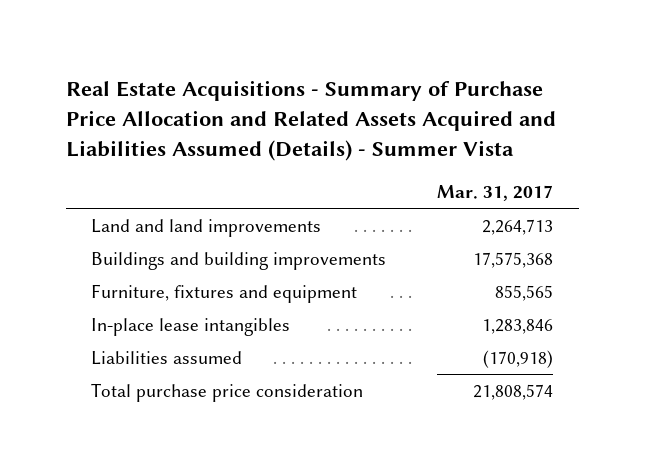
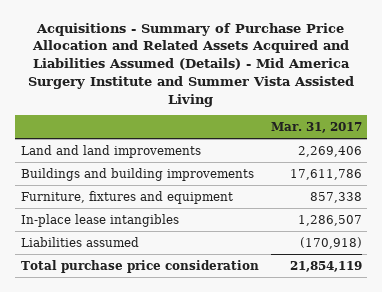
- Real Estate Acquisitions - Summary of Purchase Price Allocation and Related Assets Acquired and Liabilities Assumed (Details) - Summer Vista
+ Acquisitions - Summary of Purchase Price Allocation and Related Assets Acquired and Liabilities Assumed (Details) - Mid America Surgery Institute and Summer Vista Assisted Living
- Land and land improvements | 2,264,713
- Buildings and building improvements | 17,575,368
- Furniture, fixtures and equipment | 855,565
- In-place lease intangibles | 1,283,846
+ Land and land improvements | 2,269,406
+ Buildings and building improvements | 17,611,786
+ Furniture, fixtures and equipment | 857,338
+ In-place lease intangibles | 1,286,507
- Total purchase price consideration | 21,808,574
+ Total purchase price consideration | 21,854,119

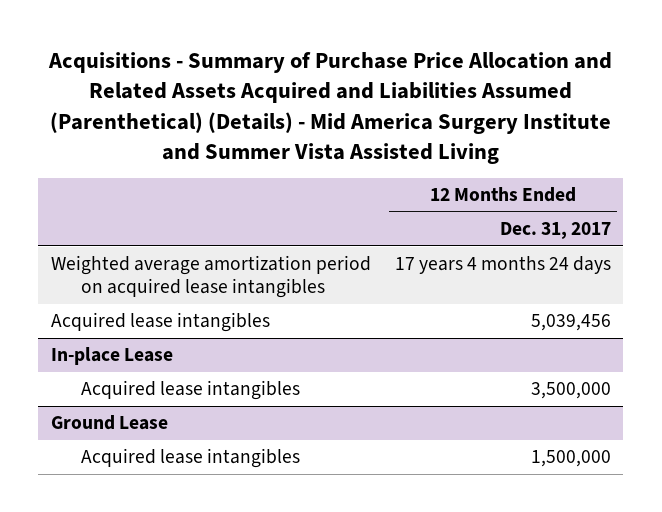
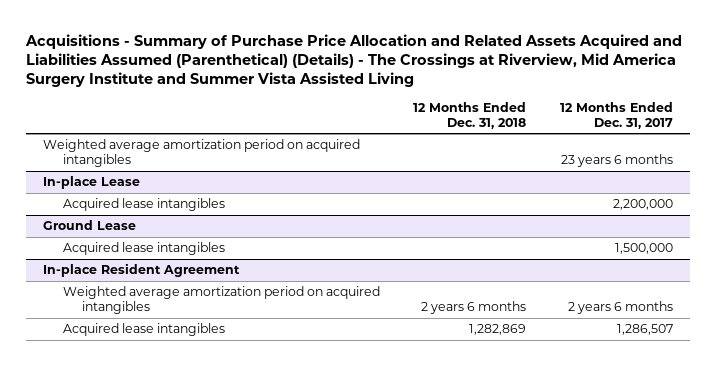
- Acquisitions - Summary of Purchase Price Allocation and Related Assets Acquired and Liabilities Assumed (Parenthetical) (Details) - Mid America Surgery Institute and Summer Vista Assisted Living
+ Acquisitions - Summary of Purchase Price Allocation and Related Assets Acquired and Liabilities Assumed (Parenthetical) (Details) - The Crossings at Riverview, Mid America Surgery Institute and Summer Vista Assisted Living
- | 12 Months Ended Dec. 31, 2017
+ | 12 Months Ended Dec. 31, 2018 | 12 Months Ended Dec. 31, 2017
- Weighted average amortization period on acquired lease intangibles | 17 years 4 months 24 days
- Acquired lease intangibles | 5,039,456
+ Weighted average amortization period on acquired intangibles | | 23 years 6 months
@ In-place Lease
- Acquired lease intangibles | 3,500,000
+ Acquired lease intangibles | | 2,200,000
+ In-place Resident Agreement
+ Weighted average amortization period on acquired intangibles | 2 years 6 months | 2 years 6 months
+ Acquired lease intangibles | 1,282,869 | 1,286,507

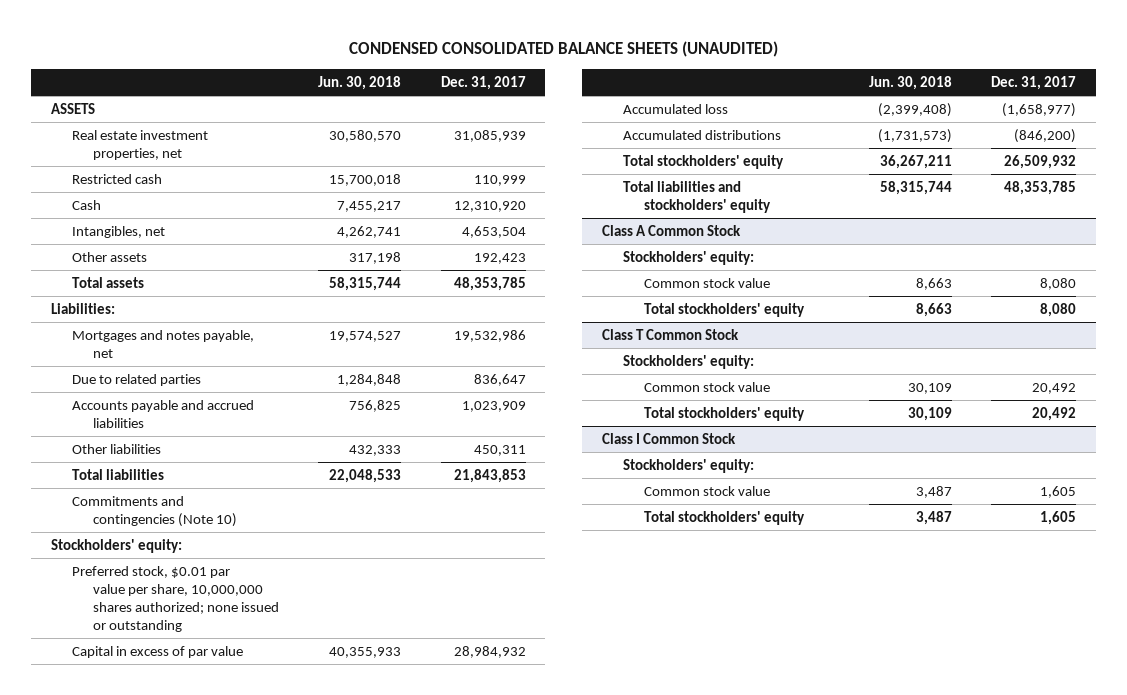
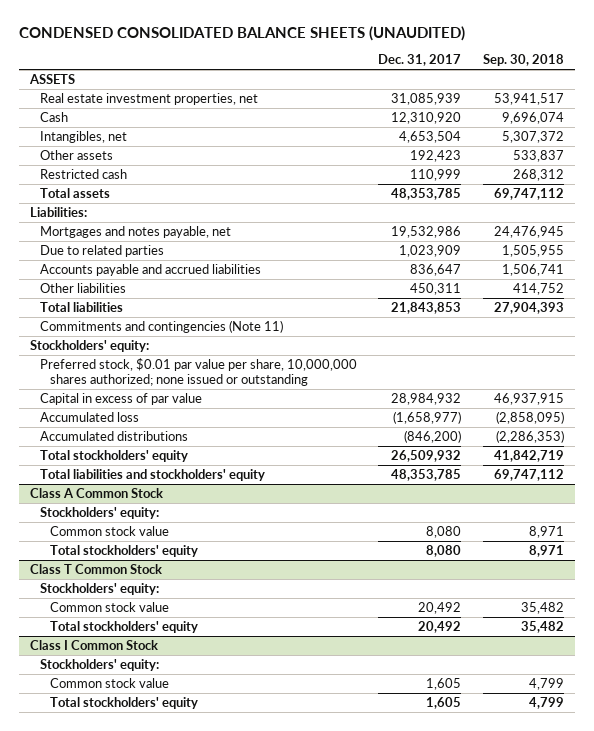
- | Jun. 30, 2018 | Dec. 31, 2017
+ | Dec. 31, 2017 | Sep. 30, 2018
moved down: Restricted cash | 110,999 | 268,312
- Due to related parties | 1,284,848 | 836,647
- Accounts payable and accrued liabilities | 756,825 | 1,023,909
+ Due to related parties | 1,023,909 | 1,505,955
+ Accounts payable and accrued liabilities | 836,647 | 1,506,741
- Commitments and contingencies (Note 10)
+ Commitments and contingencies (Note 11)

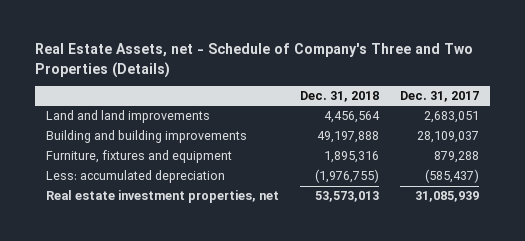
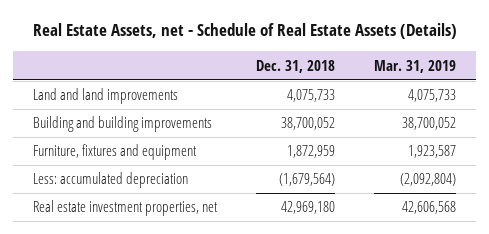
- Real Estate Assets, net - Schedule of Company's Three and Two Properties (Details)
+ Real Estate Assets, net - Schedule of Real Estate Assets (Details)
- | Dec. 31, 2018 | Dec. 31, 2017
+ | Dec. 31, 2018 | Mar. 31, 2019
- Land and land improvements | 4,456,564 | 2,683,051
- Building and building improvements | 49,197,888 | 28,109,037
- Furniture, fixtures and equipment | 1,895,316 | 879,288
- Less: accumulated depreciation | (1,976,755) | (585,437)
- Real estate investment properties, net | 53,573,013 | 31,085,939
+ Land and land improvements | 4,075,733 | 4,075,733
+ Building and building improvements | 38,700,052 | 38,700,052
+ Furniture, fixtures and equipment | 1,872,959 | 1,923,587
+ Less: accumulated depreciation | (1,679,564) | (2,092,804)
+ Real estate investment properties, net | 42,969,180 | 42,606,568

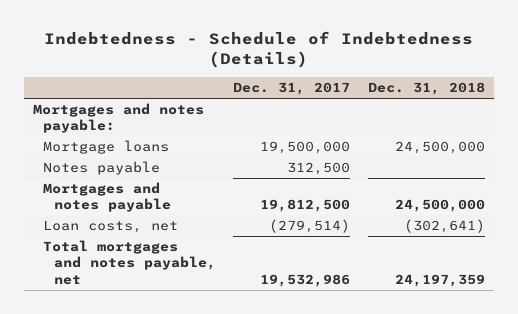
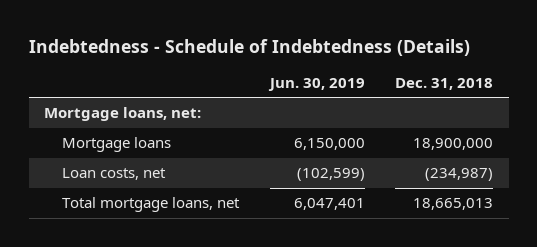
- | Dec. 31, 2017 | Dec. 31, 2018
+ | Jun. 30, 2019 | Dec. 31, 2018
- Mortgages and notes payable:
- Mortgage loans | 19,500,000 | 24,500,000
- Notes payable | 312,500 |
- Mortgages and notes payable | 19,812,500 | 24,500,000
- Loan costs, net | (279,514) | (302,641)
- Total mortgages and notes payable, net | 19,532,986 | 24,197,359
+ Mortgage loans, net:
+ Mortgage loans | 6,150,000 | 18,900,000
+ Loan costs, net | (102,599) | (234,987)
+ Total mortgage loans, net | 6,047,401 | 18,665,013

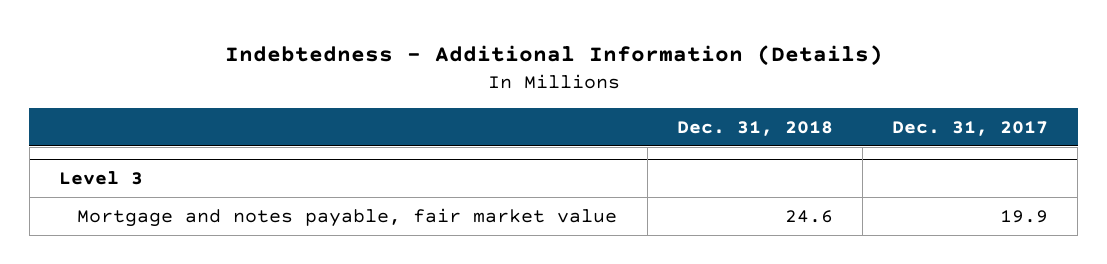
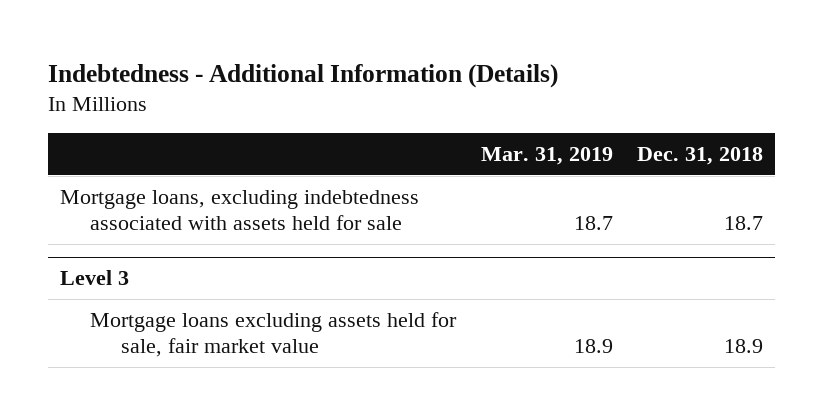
- | Dec. 31, 2018 | Dec. 31, 2017
+ | Mar. 31, 2019 | Dec. 31, 2018
+ Mortgage loans, excluding indebtedness associated with assets held for sale | 18.7 | 18.7
@ Level 3
- Mortgage and notes payable, fair market value | 24.6 | 19.9
+ Mortgage loans excluding assets held for sale, fair market value | 18.9 | 18.9

